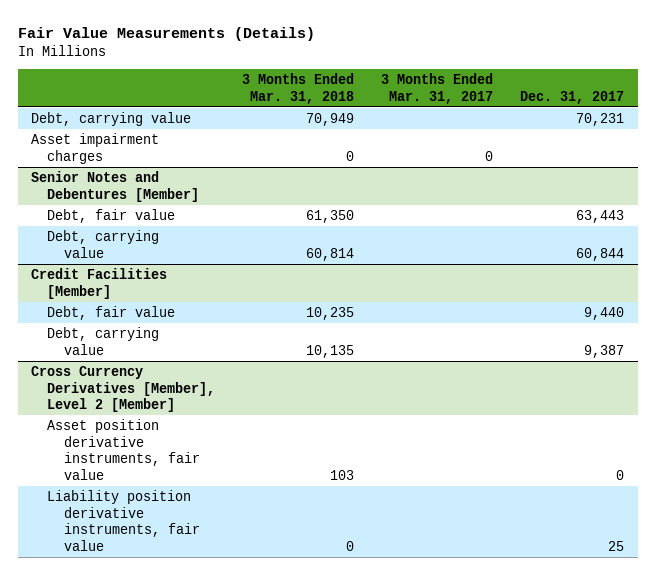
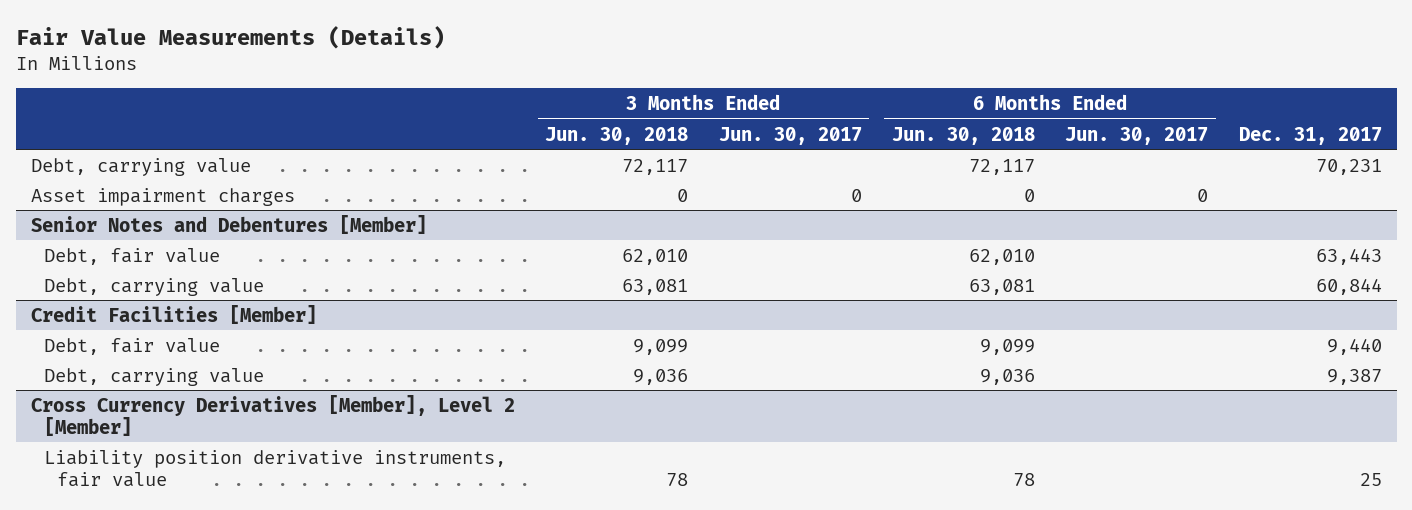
- | 3 Months Ended Mar. 31, 2018 | 3 Months Ended Mar. 31, 2017 | Dec. 31, 2017
+ | 3 Months Ended Jun. 30, 2018 | 3 Months Ended Jun. 30, 2017 | 6 Months Ended Jun. 30, 2018 | 6 Months Ended Jun. 30, 2017 | Dec. 31, 2017
@ Cross Currency Derivatives [Member], Level 2 [Member]
- Asset position derivative instruments, fair value | 103 | | 0

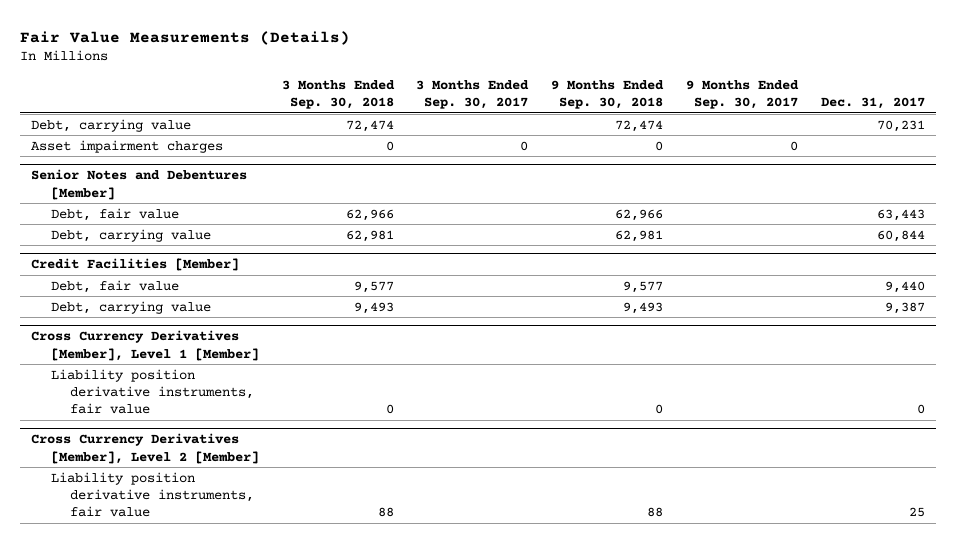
- | 3 Months Ended Jun. 30, 2018 | 3 Months Ended Jun. 30, 2017 | 6 Months Ended Jun. 30, 2018 | 6 Months Ended Jun. 30, 2017 | Dec. 31, 2017
+ | 3 Months Ended Sep. 30, 2018 | 3 Months Ended Sep. 30, 2017 | 9 Months Ended Sep. 30, 2018 | 9 Months Ended Sep. 30, 2017 | Dec. 31, 2017
+ Cross Currency Derivatives [Member], Level 1 [Member]
+ Liability position derivative instruments, fair value | 0 | | 0 | | 0

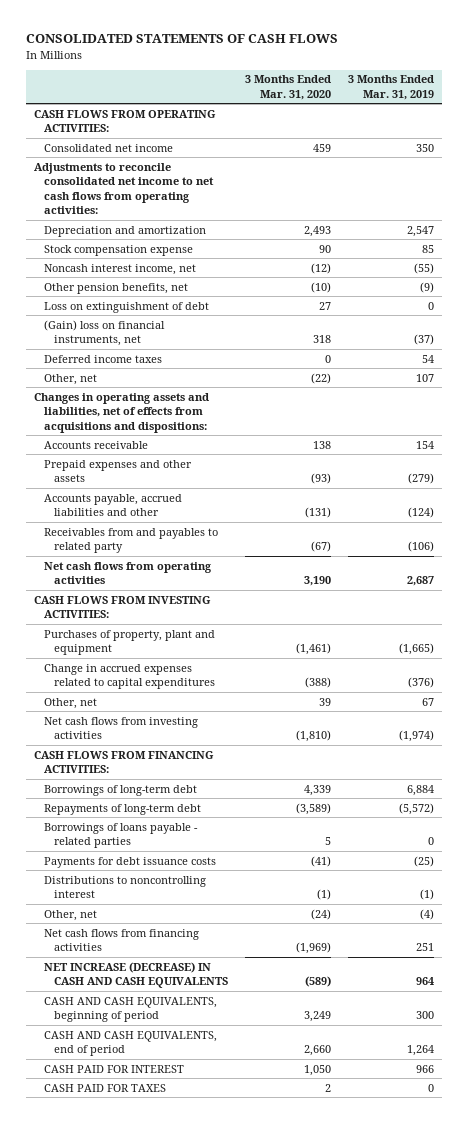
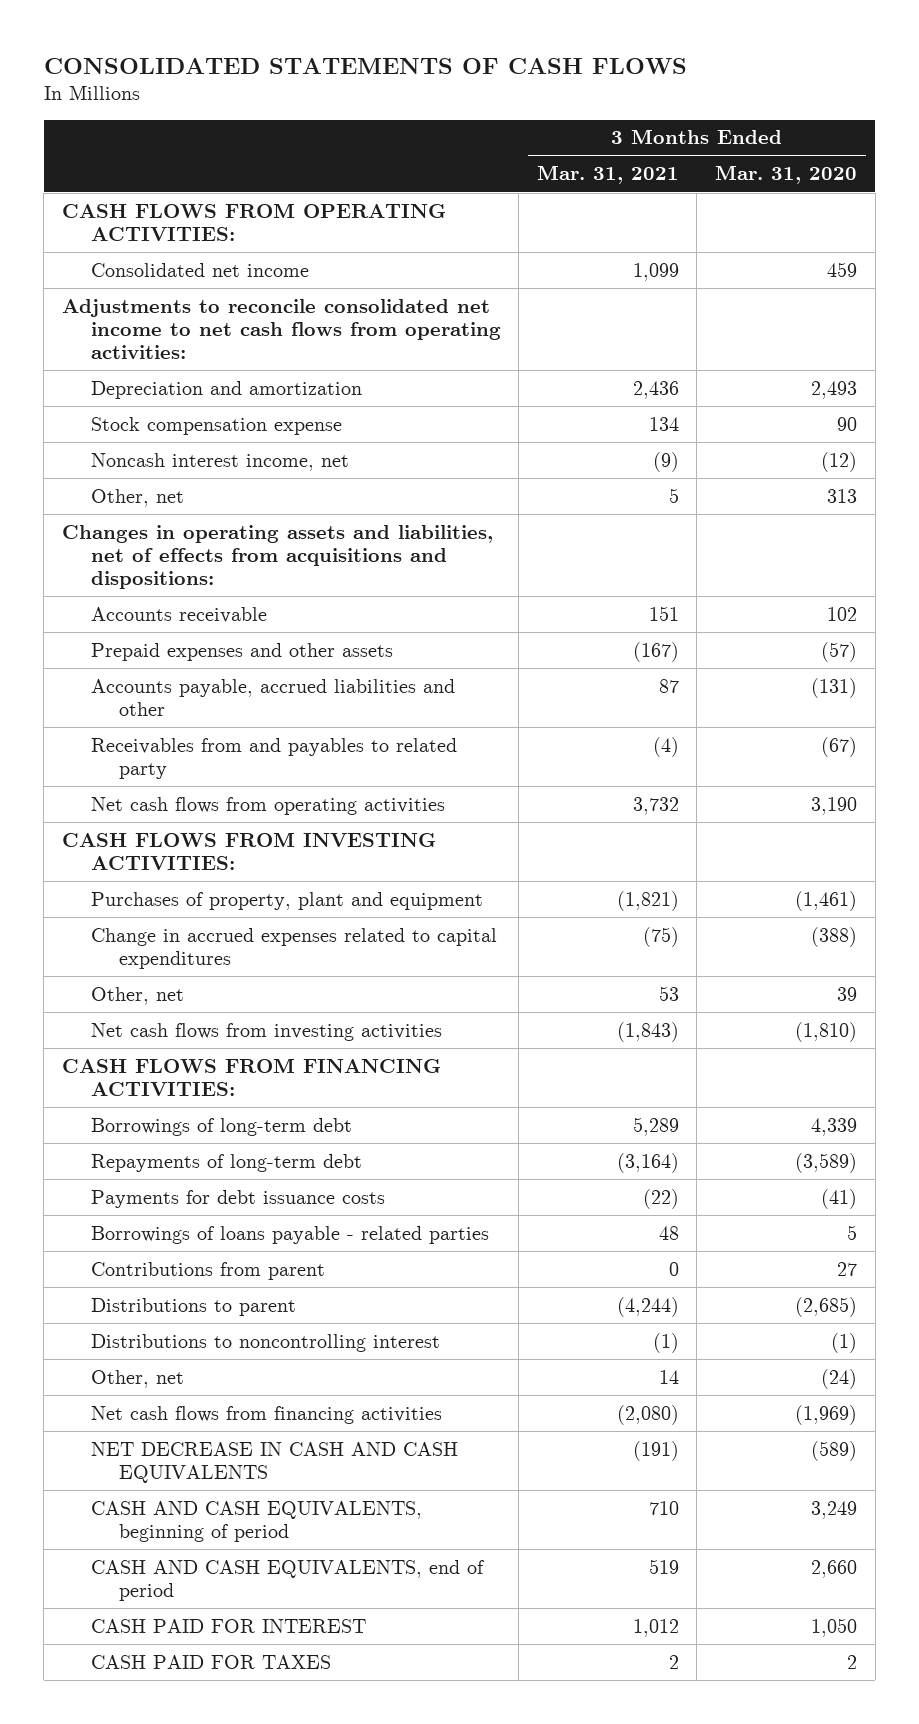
- | 3 Months Ended Mar. 31, 2020 | 3 Months Ended Mar. 31, 2019
+ | 3 Months Ended Mar. 31, 2021 | 3 Months Ended Mar. 31, 2020
- Other pension benefits, net | (10) | (9)
- Loss on extinguishment of debt | 27 | 0
- (Gain) loss on financial instruments, net | 318 | (37)
- Deferred income taxes | 0 | 54
- Other, net | (22) | 107
+ Other, net | 5 | 313
- Accounts receivable | 138 | 154
- Prepaid expenses and other assets | (93) | (279)
+ Accounts receivable | 151 | 102
+ Prepaid expenses and other assets | (167) | (57)
moved down: Borrowings of loans payable - related parties | 48 | 5
+ Contributions from parent | 0 | 27
+ Distributions to parent | (4,244) | (2,685)
- NET INCREASE (DECREASE) IN CASH AND CASH EQUIVALENTS | (589) | 964
+ NET DECREASE IN CASH AND CASH EQUIVALENTS | (191) | (589)

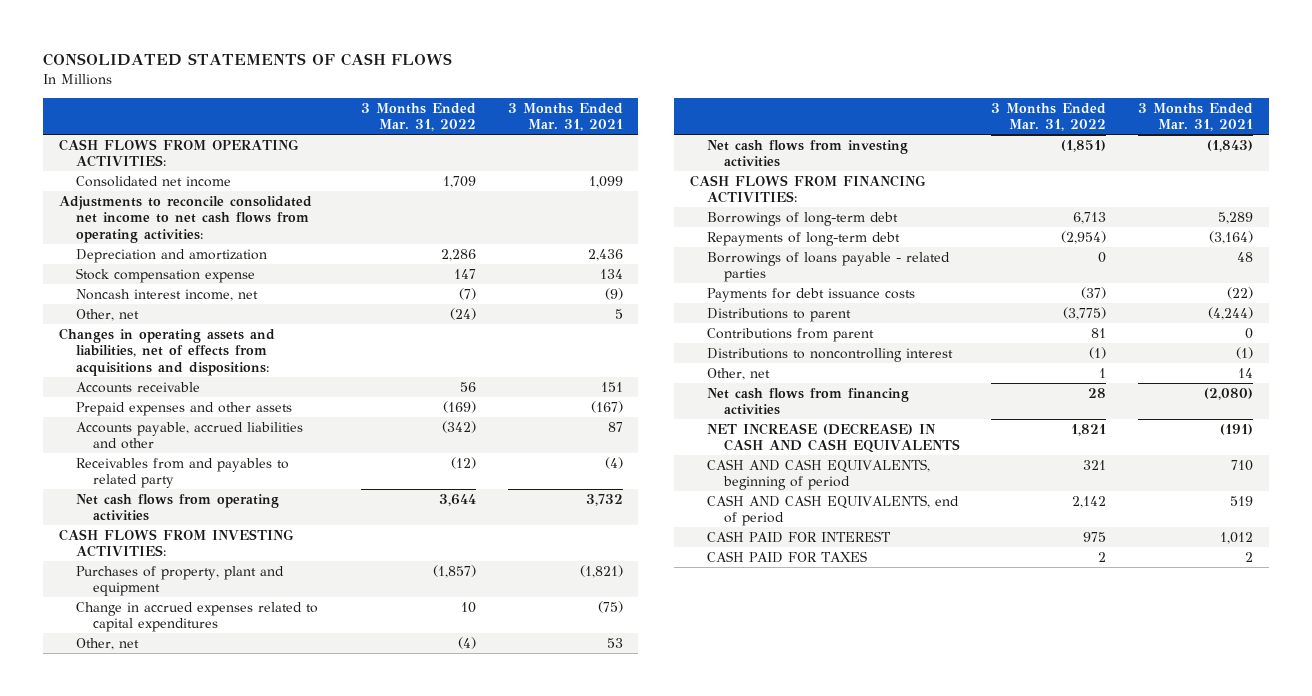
- | 3 Months Ended Mar. 31, 2021 | 3 Months Ended Mar. 31, 2020
+ | 3 Months Ended Mar. 31, 2022 | 3 Months Ended Mar. 31, 2021
moved down: Payments for debt issuance costs | (37) | (22)
moved down: Contributions from parent | 81 | 0
- NET DECREASE IN CASH AND CASH EQUIVALENTS | (191) | (589)
+ NET INCREASE (DECREASE) IN CASH AND CASH EQUIVALENTS | 1,821 | (191)

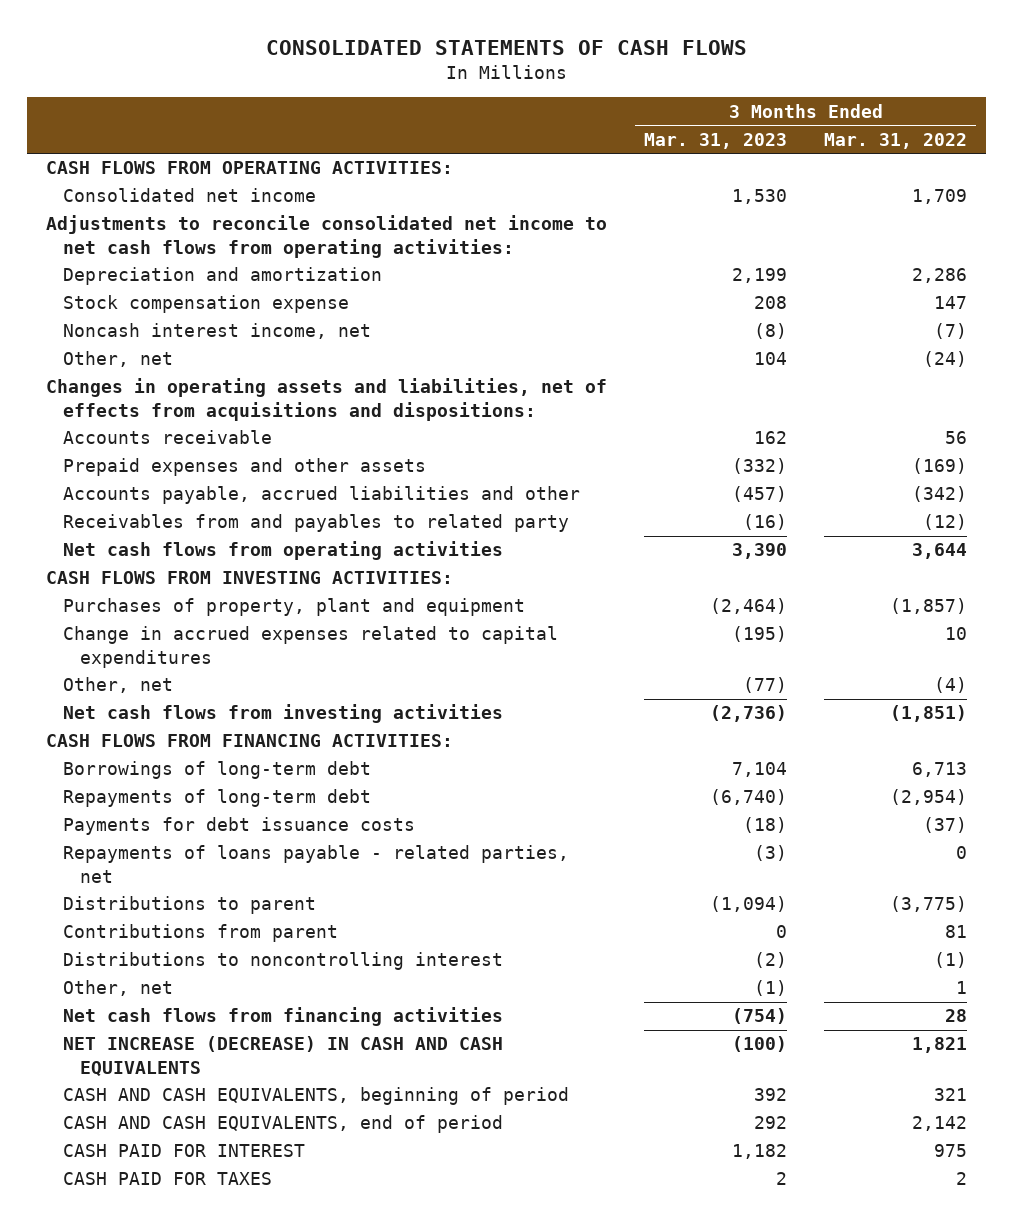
- | 3 Months Ended Mar. 31, 2022 | 3 Months Ended Mar. 31, 2021
+ | 3 Months Ended Mar. 31, 2023 | 3 Months Ended Mar. 31, 2022
- Borrowings of loans payable - related parties | 0 | 48
+ Repayments of loans payable - related parties, net | (3) | 0

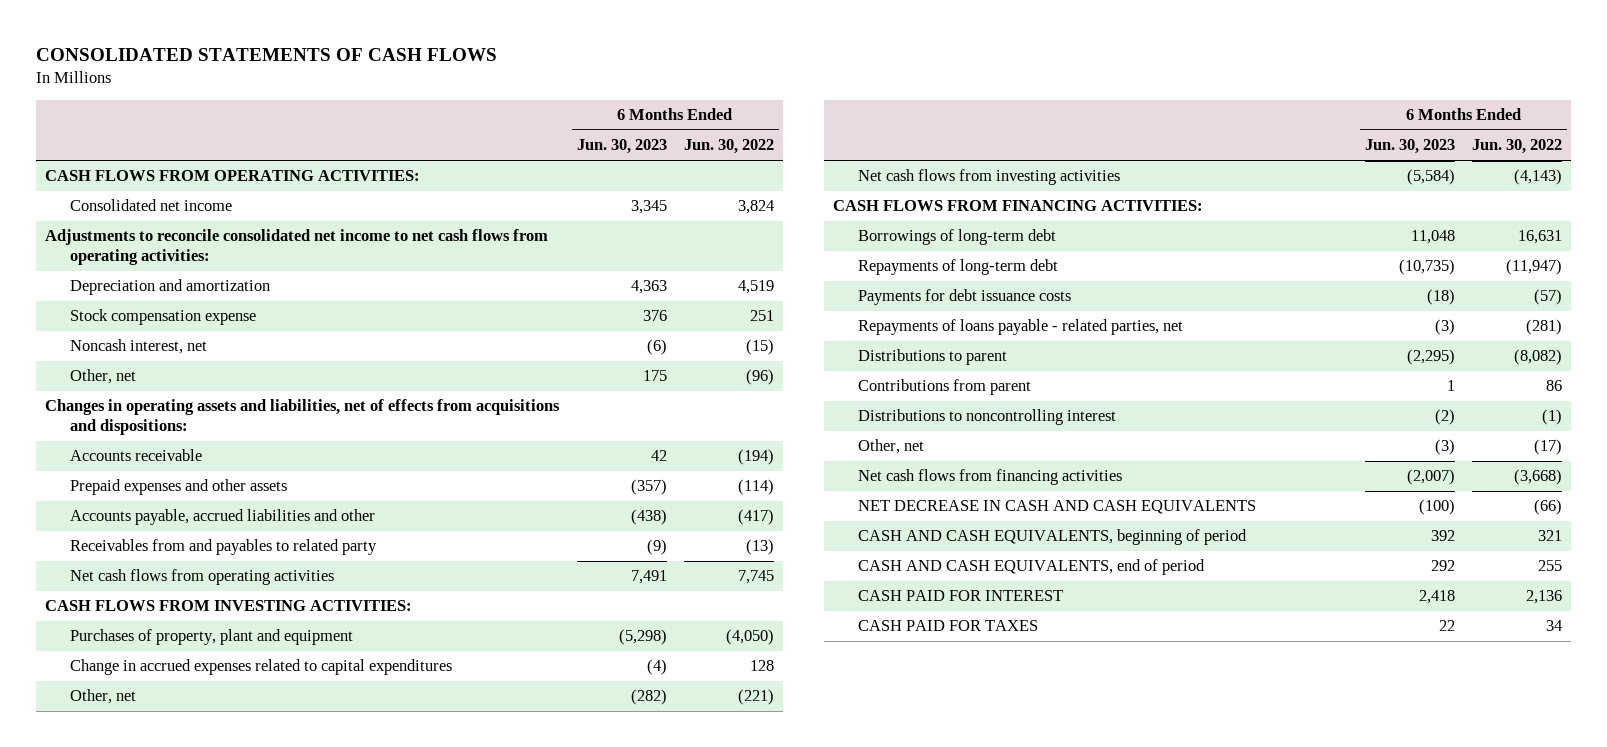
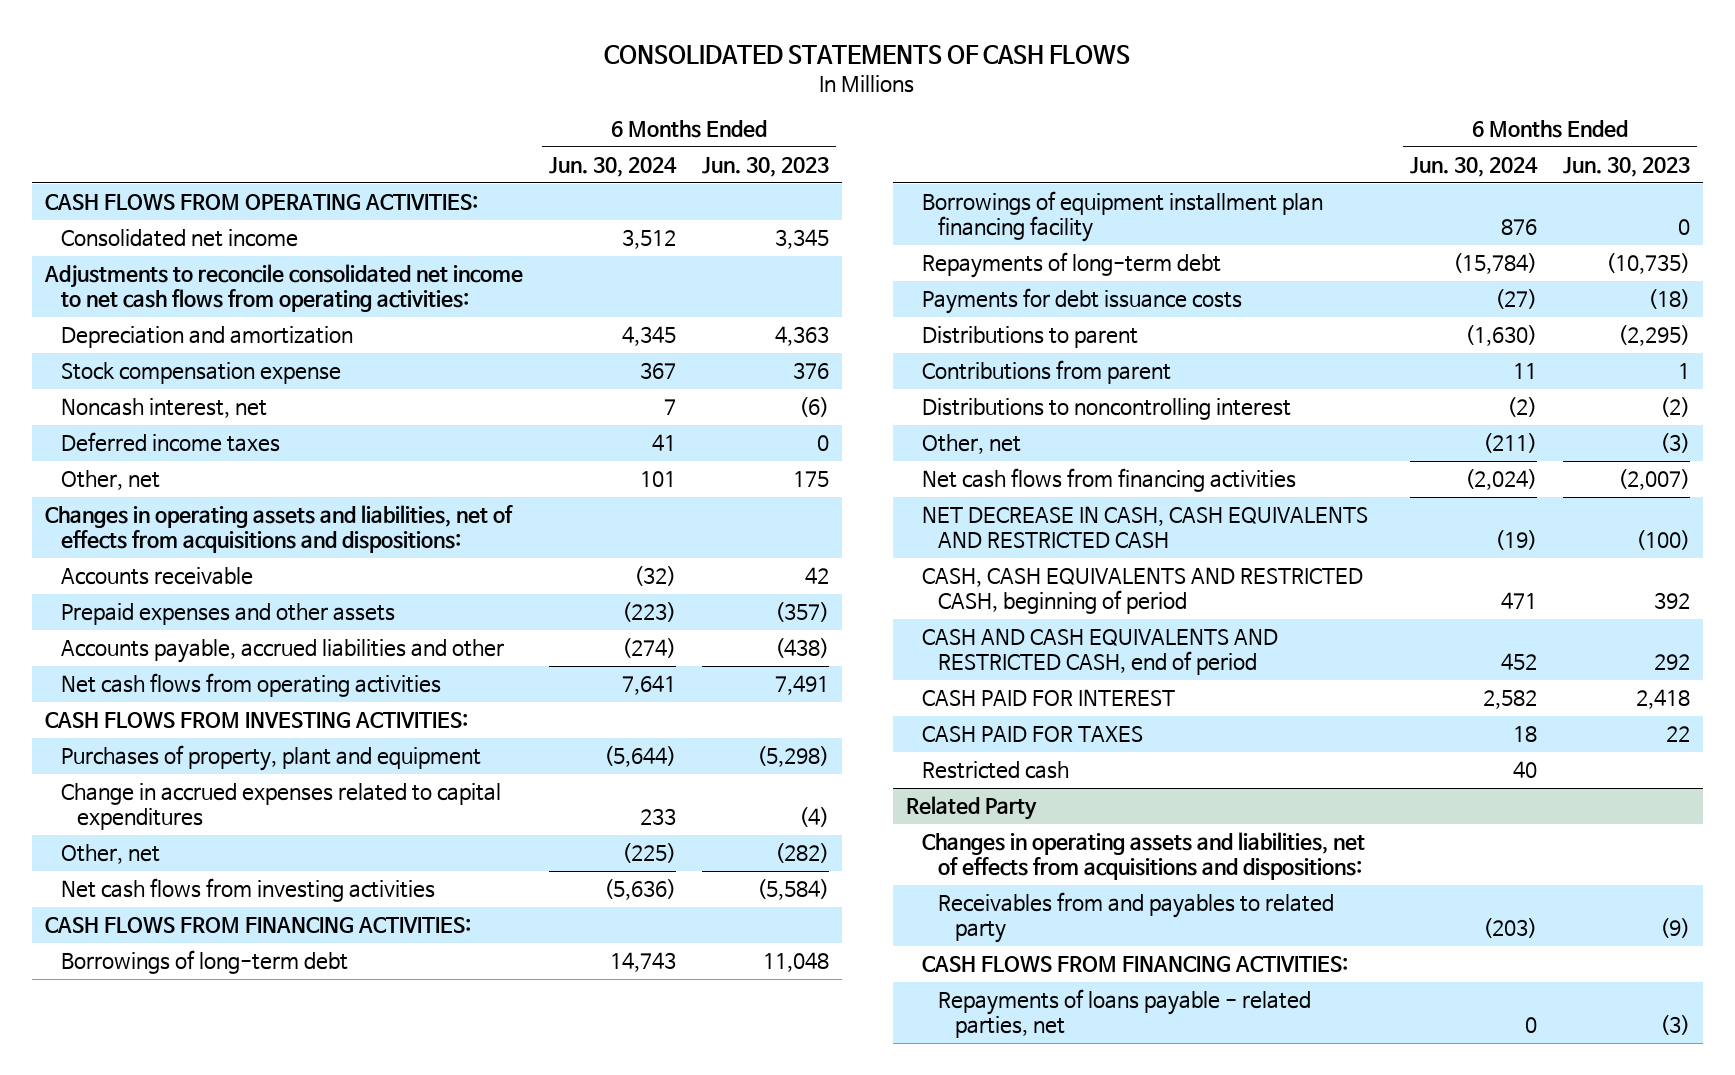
- | 6 Months Ended Jun. 30, 2023 | 6 Months Ended Jun. 30, 2022
+ | 6 Months Ended Jun. 30, 2024 | 6 Months Ended Jun. 30, 2023
+ Deferred income taxes | 41 | 0
- Receivables from and payables to related party | (9) | (13)
+ Borrowings of equipment installment plan financing facility | 876 | 0
- Repayments of loans payable - related parties, net | (3) | (281)
- NET DECREASE IN CASH AND CASH EQUIVALENTS | (100) | (66)
- CASH AND CASH EQUIVALENTS, beginning of period | 392 | 321
- CASH AND CASH EQUIVALENTS, end of period | 292 | 255
+ NET DECREASE IN CASH, CASH EQUIVALENTS AND RESTRICTED CASH | (19) | (100)
+ CASH, CASH EQUIVALENTS AND RESTRICTED CASH, beginning of period | 471 | 392
+ CASH AND CASH EQUIVALENTS AND RESTRICTED CASH, end of period | 452 | 292
+ Restricted cash | 40 |
+ Related Party
+ Changes in operating assets and liabilities, net of effects from acquisitions and dispositions:
+ Receivables from and payables to related party | (203) | (9)
+ CASH FLOWS FROM FINANCING ACTIVITIES:
+ Repayments of loans payable - related parties, net | 0 | (3)

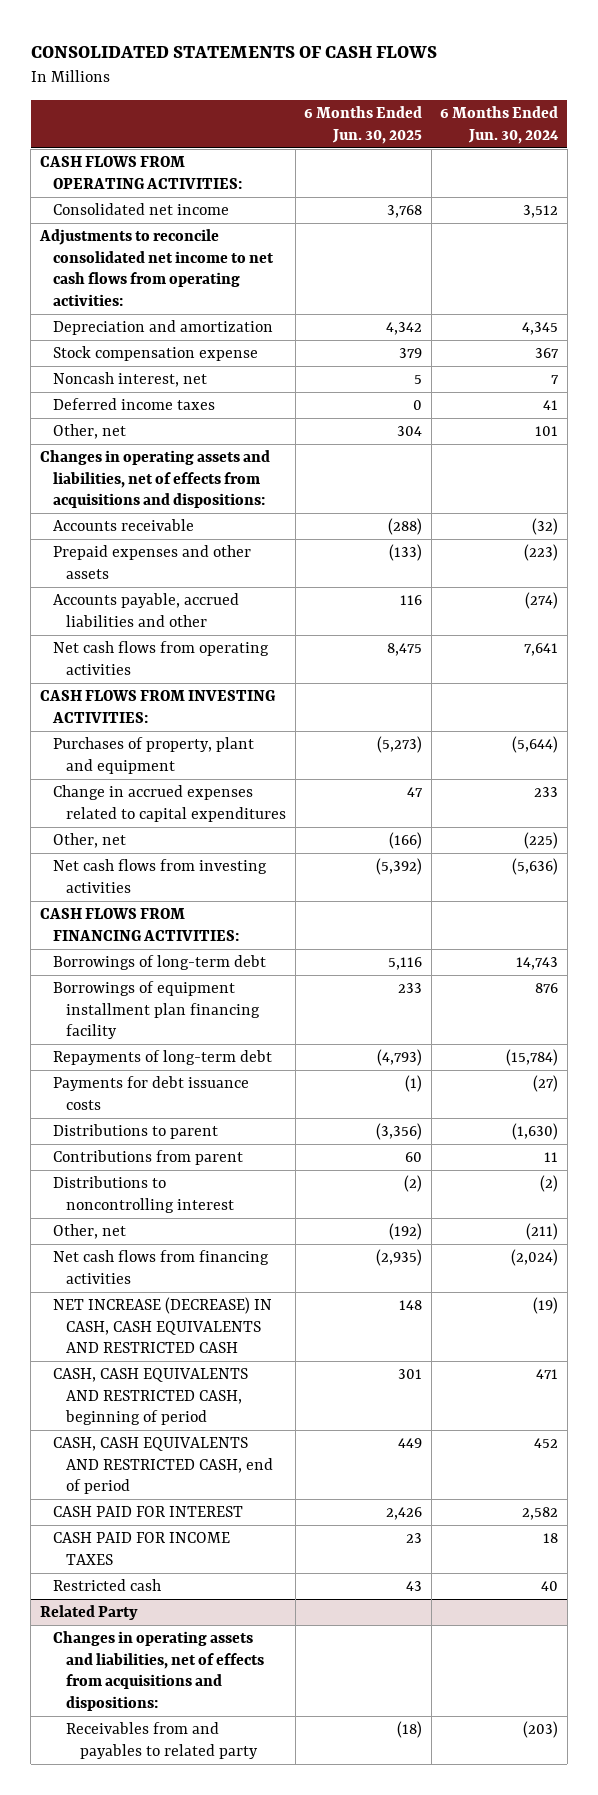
- | 6 Months Ended Jun. 30, 2024 | 6 Months Ended Jun. 30, 2023
+ | 6 Months Ended Jun. 30, 2025 | 6 Months Ended Jun. 30, 2024
- NET DECREASE IN CASH, CASH EQUIVALENTS AND RESTRICTED CASH | (19) | (100)
+ NET INCREASE (DECREASE) IN CASH, CASH EQUIVALENTS AND RESTRICTED CASH | 148 | (19)
- CASH AND CASH EQUIVALENTS AND RESTRICTED CASH, end of period | 452 | 292
+ CASH, CASH EQUIVALENTS AND RESTRICTED CASH, end of period | 449 | 452
- CASH PAID FOR TAXES | 18 | 22
+ CASH PAID FOR INCOME TAXES | 23 | 18
@ Related Party
- CASH FLOWS FROM FINANCING ACTIVITIES:
- Repayments of loans payable - related parties, net | 0 | (3)

